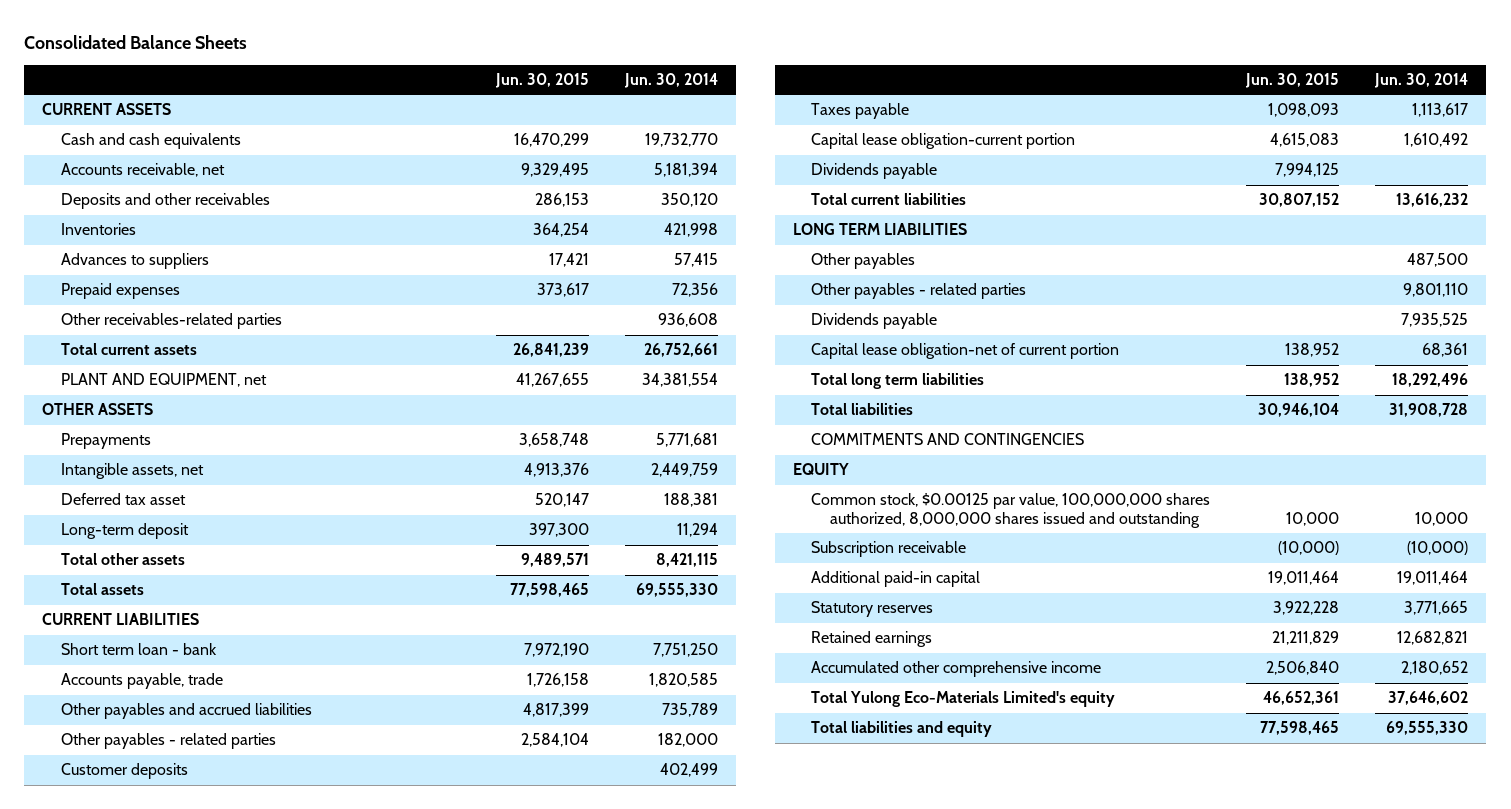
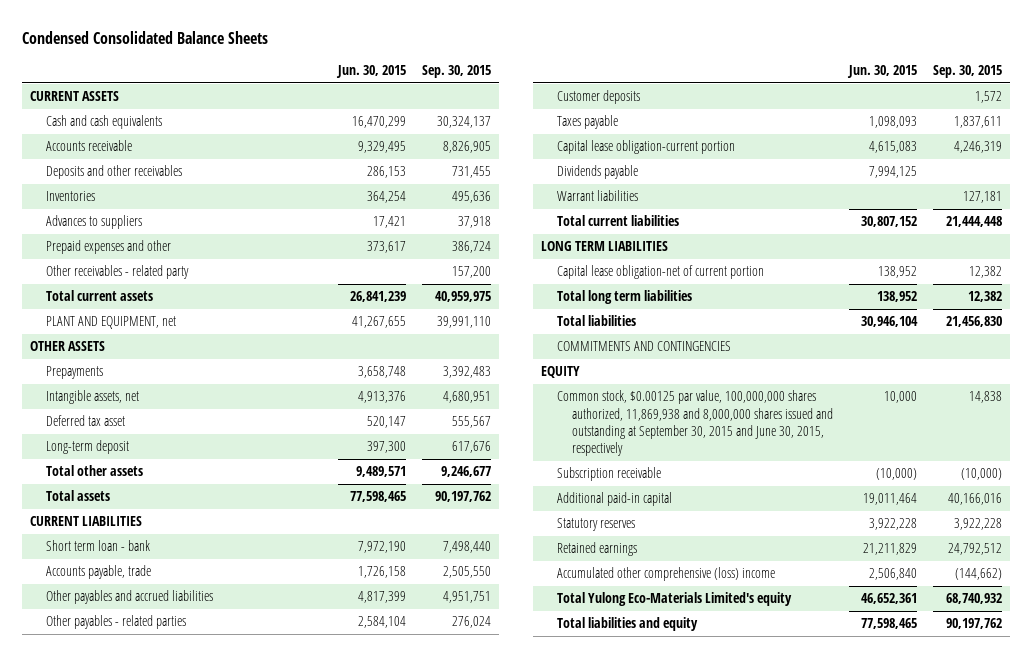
- Consolidated Balance Sheets
+ Condensed Consolidated Balance Sheets
- | Jun. 30, 2015 | Jun. 30, 2014
+ | Jun. 30, 2015 | Sep. 30, 2015
- Accounts receivable, net | 9,329,495 | 5,181,394
+ Accounts receivable | 9,329,495 | 8,826,905
- Prepaid expenses | 373,617 | 72,356
- Other receivables-related parties | | 936,608
+ Prepaid expenses and other | 373,617 | 386,724
+ Other receivables - related party | | 157,200
+ Warrant liabilities | | 127,181
- Other payables | | 487,500
- Other payables - related parties | | 9,801,110
- Dividends payable | | 7,935,525
- Common stock, $0.00125 par value, 100,000,000 shares authorized, 8,000,000 shares issued and outstanding | 10,000 | 10,000
+ Common stock, $0.00125 par value, 100,000,000 shares authorized, 11,869,938 and 8,000,000 shares issued and outstanding at September 30, 2015 and June 30, 2015, respectively | 10,000 | 14,838
- Accumulated other comprehensive income | 2,506,840 | 2,180,652
+ Accumulated other comprehensive (loss) income | 2,506,840 | (144,662)

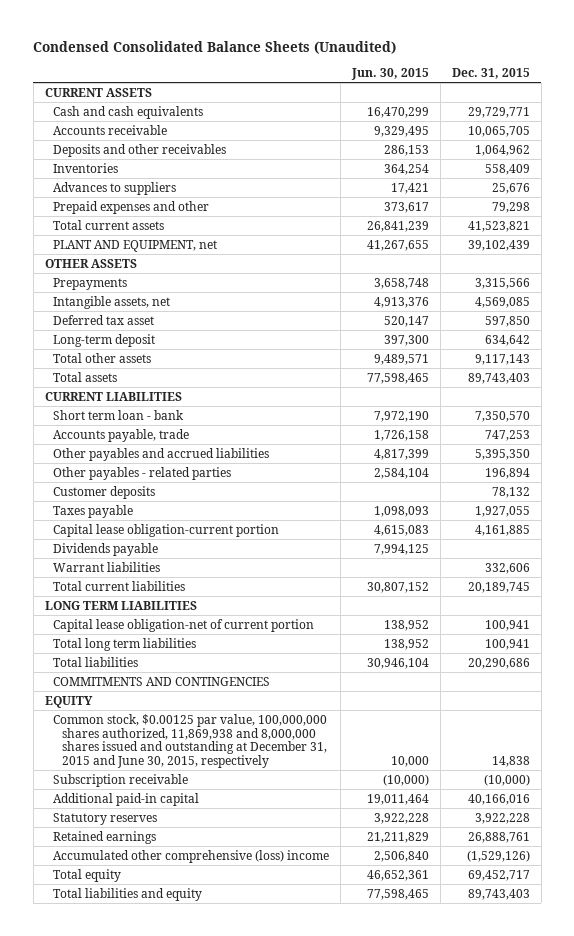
- Condensed Consolidated Balance Sheets
+ Condensed Consolidated Balance Sheets (Unaudited)
- | Jun. 30, 2015 | Sep. 30, 2015
+ | Jun. 30, 2015 | Dec. 31, 2015
- Other receivables - related party | | 157,200
- Common stock, $0.00125 par value, 100,000,000 shares authorized, 11,869,938 and 8,000,000 shares issued and outstanding at September 30, 2015 and June 30, 2015, respectively | 10,000 | 14,838
+ Common stock, $0.00125 par value, 100,000,000 shares authorized, 11,869,938 and 8,000,000 shares issued and outstanding at December 31, 2015 and June 30, 2015, respectively | 10,000 | 14,838
- Total Yulong Eco-Materials Limited's equity | 46,652,361 | 68,740,932
+ Total equity | 46,652,361 | 69,452,717

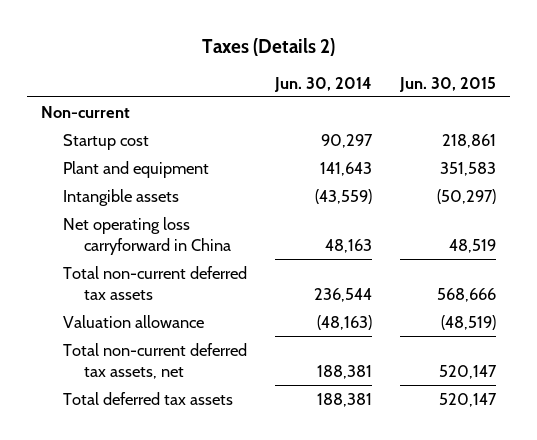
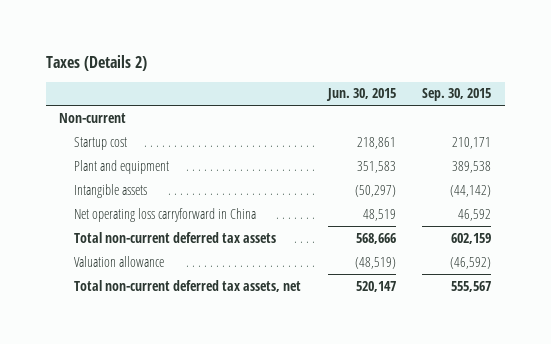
- | Jun. 30, 2014 | Jun. 30, 2015
+ | Jun. 30, 2015 | Sep. 30, 2015
- Total deferred tax assets | 188,381 | 520,147

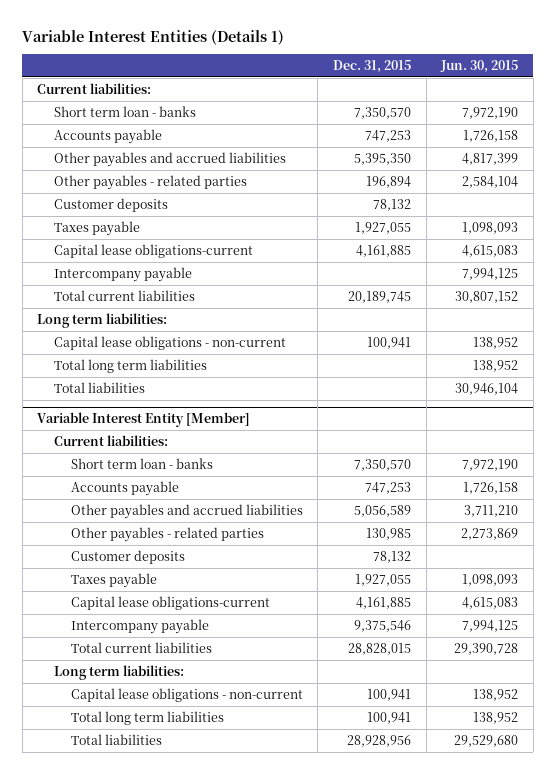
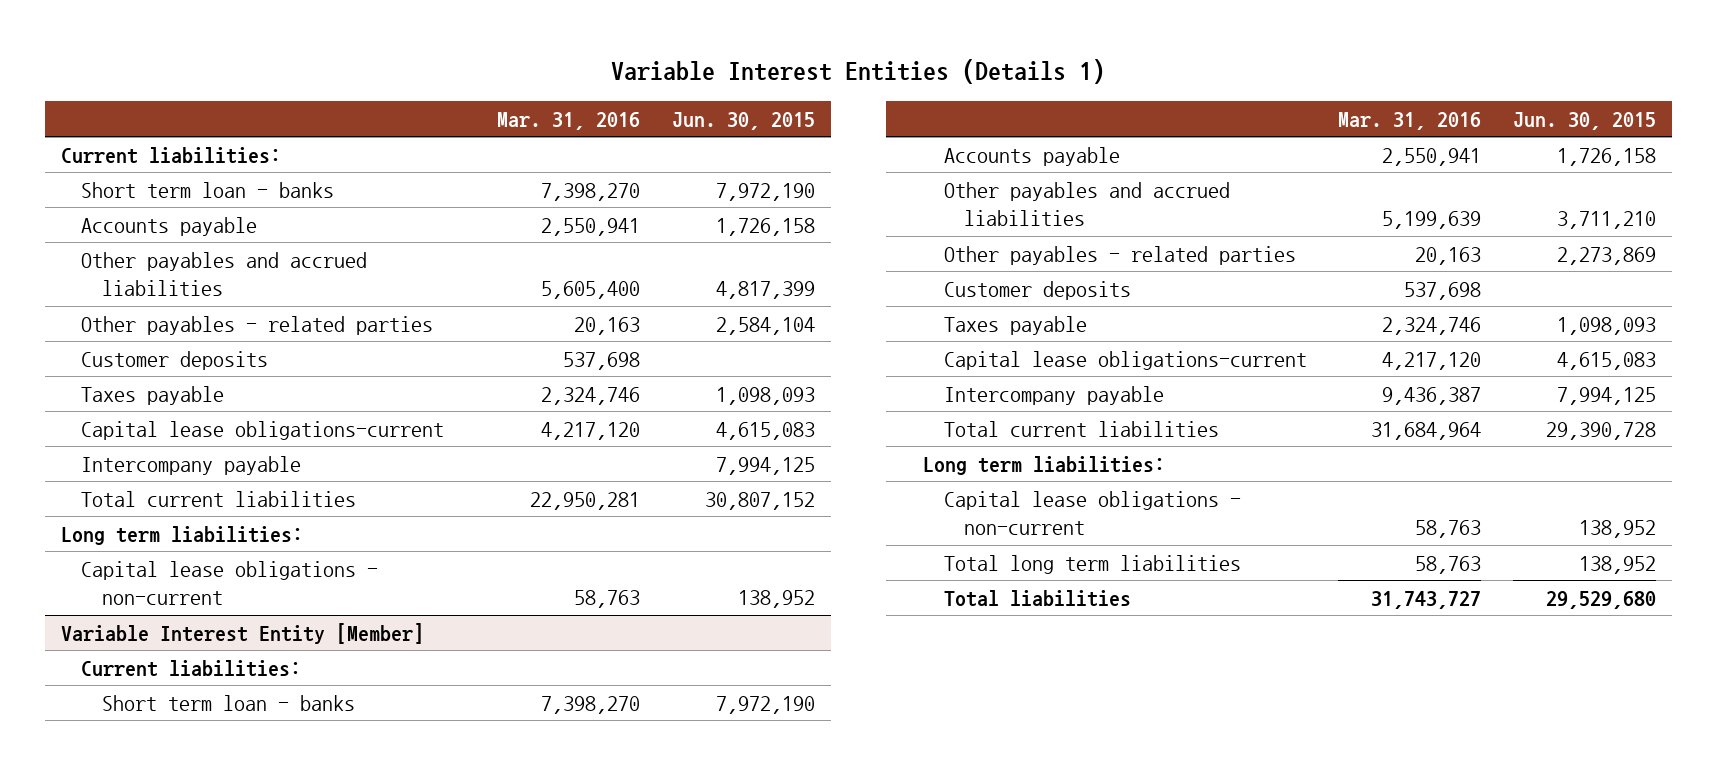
- | Dec. 31, 2015 | Jun. 30, 2015
+ | Mar. 31, 2016 | Jun. 30, 2015
- Total long term liabilities | | 138,952
- Total liabilities | | 30,946,104

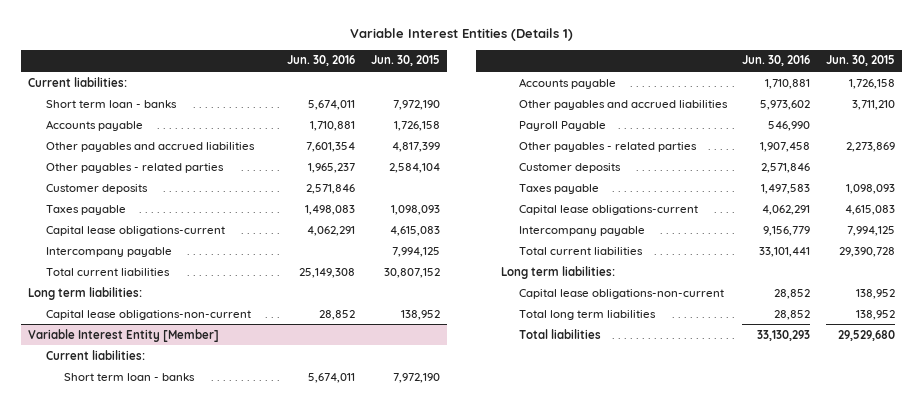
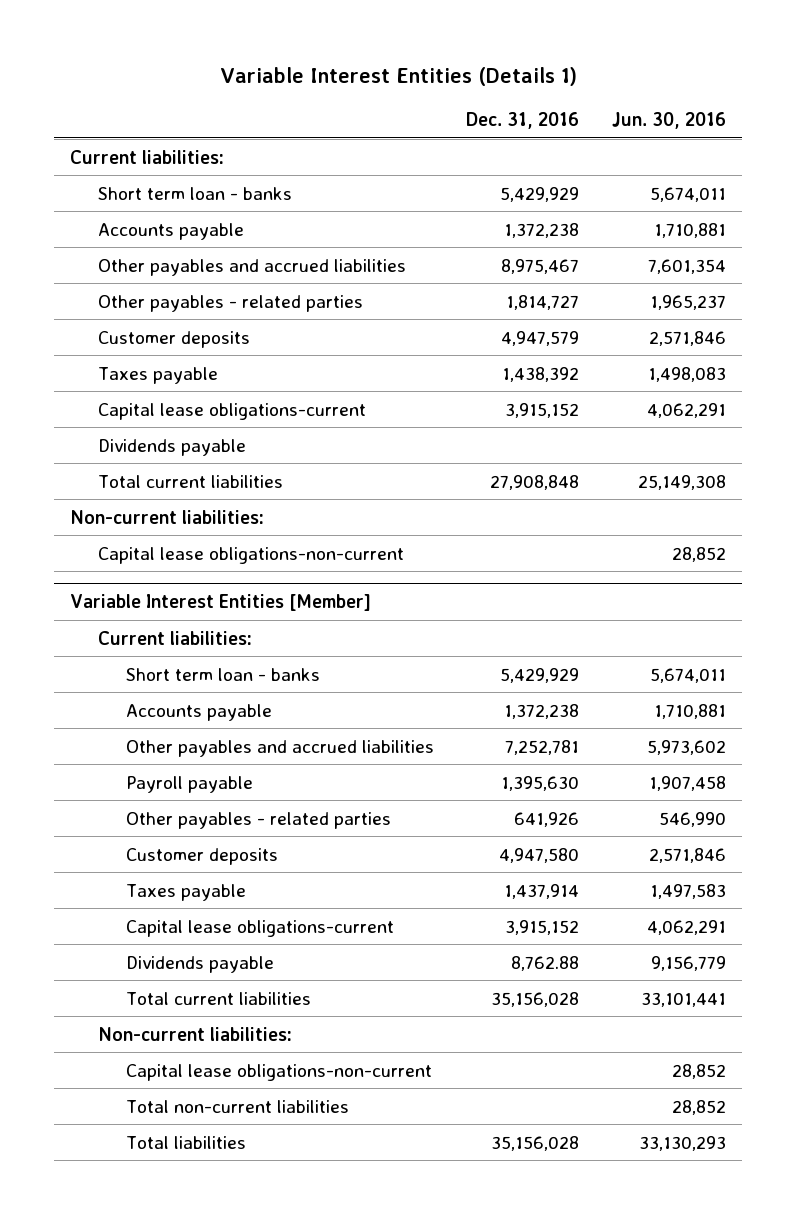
- | Jun. 30, 2016 | Jun. 30, 2015
+ | Dec. 31, 2016 | Jun. 30, 2016
- Intercompany payable | | 7,994,125
+ Dividends payable
- Long term liabilities:
+ Non-current liabilities:
- Variable Interest Entity [Member]
+ Variable Interest Entities [Member]
- Payroll Payable | 546,990 |
- Other payables - related parties | 1,907,458 | 2,273,869
+ Payroll payable | 1,395,630 | 1,907,458
+ Other payables - related parties | 641,926 | 546,990
- Intercompany payable | 9,156,779 | 7,994,125
+ Dividends payable | 8,762.88 | 9,156,779
- Long term liabilities:
+ Non-current liabilities:
- Total long term liabilities | 28,852 | 138,952
+ Total non-current liabilities | | 28,852

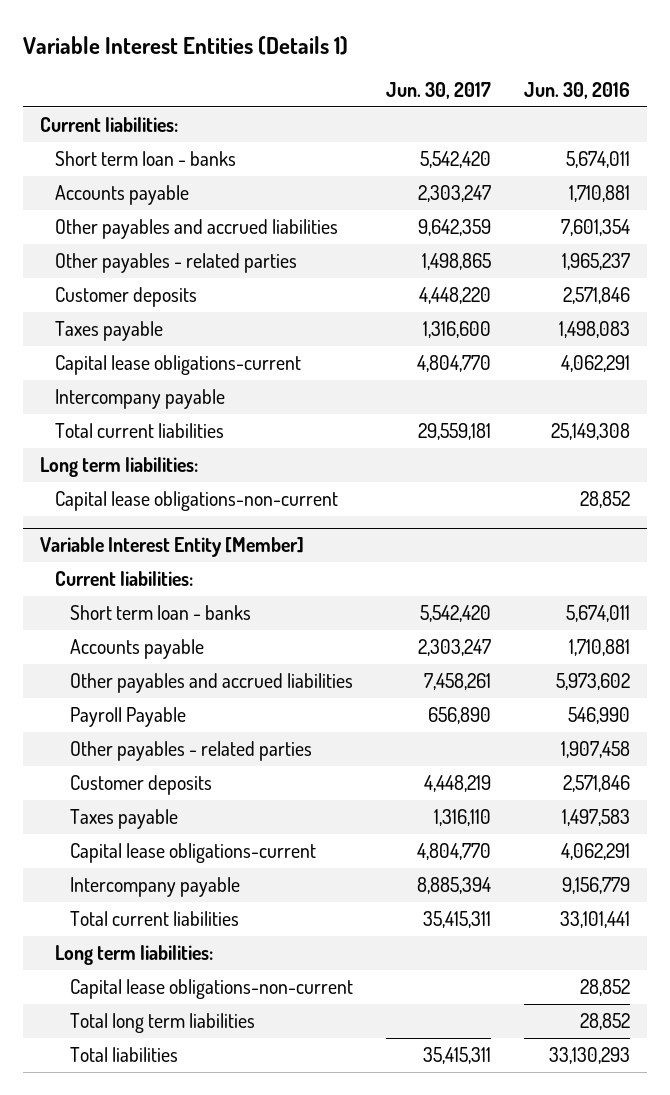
- | Dec. 31, 2016 | Jun. 30, 2016
+ | Jun. 30, 2017 | Jun. 30, 2016
- Dividends payable
+ Intercompany payable
- Non-current liabilities:
+ Long term liabilities:
- Variable Interest Entities [Member]
+ Variable Interest Entity [Member]
- Payroll payable | 1,395,630 | 1,907,458
- Other payables - related parties | 641,926 | 546,990
+ Payroll Payable | 656,890 | 546,990
+ Other payables - related parties | | 1,907,458
- Dividends payable | 8,762.88 | 9,156,779
+ Intercompany payable | 8,885,394 | 9,156,779
- Non-current liabilities:
+ Long term liabilities:
- Total non-current liabilities | | 28,852
+ Total long term liabilities | | 28,852

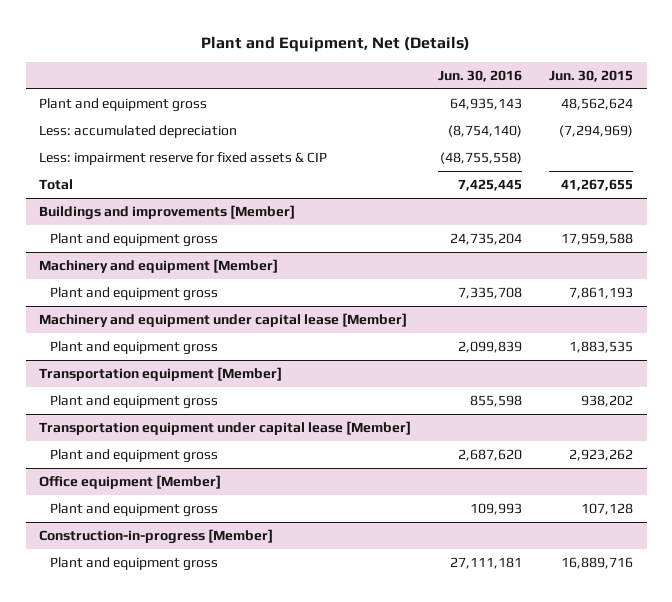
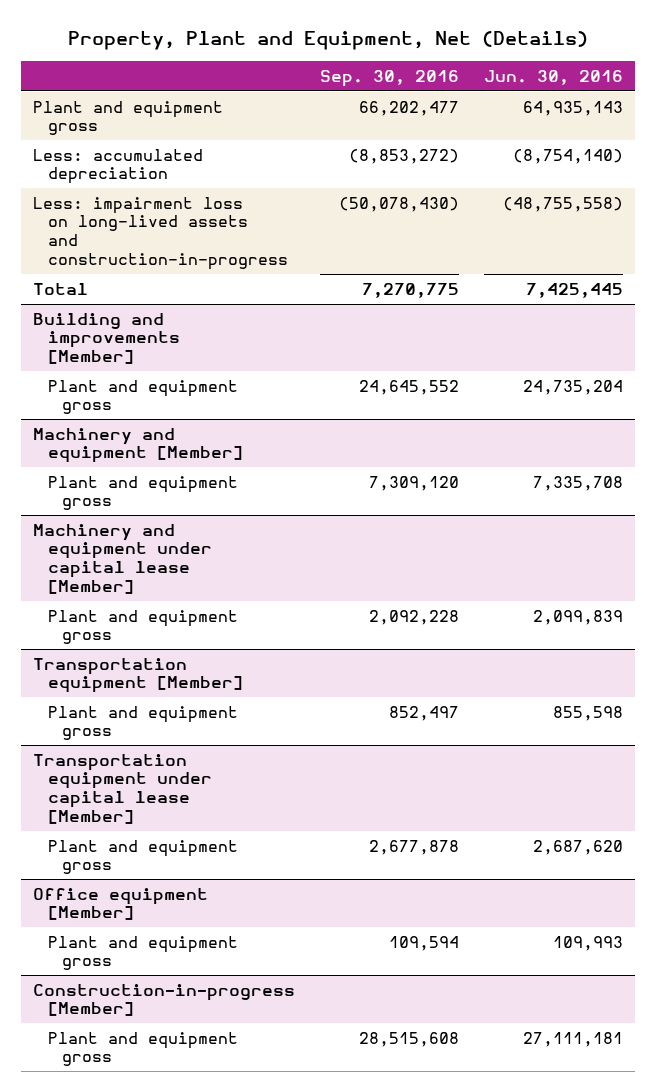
- Plant and Equipment, Net (Details)
+ Property, Plant and Equipment, Net (Details)
- | Jun. 30, 2016 | Jun. 30, 2015
+ | Sep. 30, 2016 | Jun. 30, 2016
- Less: impairment reserve for fixed assets & CIP | (48,755,558) |
+ Less: impairment loss on long-lived assets and construction-in-progress | (50,078,430) | (48,755,558)
- Buildings and improvements [Member]
+ Building and improvements [Member]

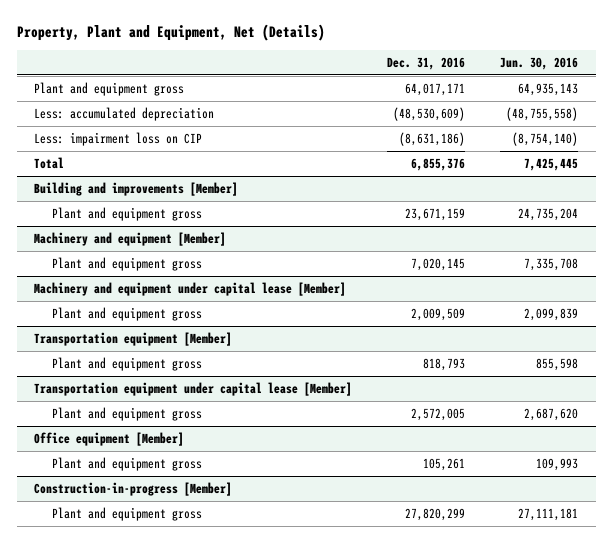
- | Sep. 30, 2016 | Jun. 30, 2016
+ | Dec. 31, 2016 | Jun. 30, 2016
- Less: accumulated depreciation | (8,853,272) | (8,754,140)
- Less: impairment loss on long-lived assets and construction-in-progress | (50,078,430) | (48,755,558)
+ Less: accumulated depreciation | (48,530,609) | (48,755,558)
+ Less: impairment loss on CIP | (8,631,186) | (8,754,140)

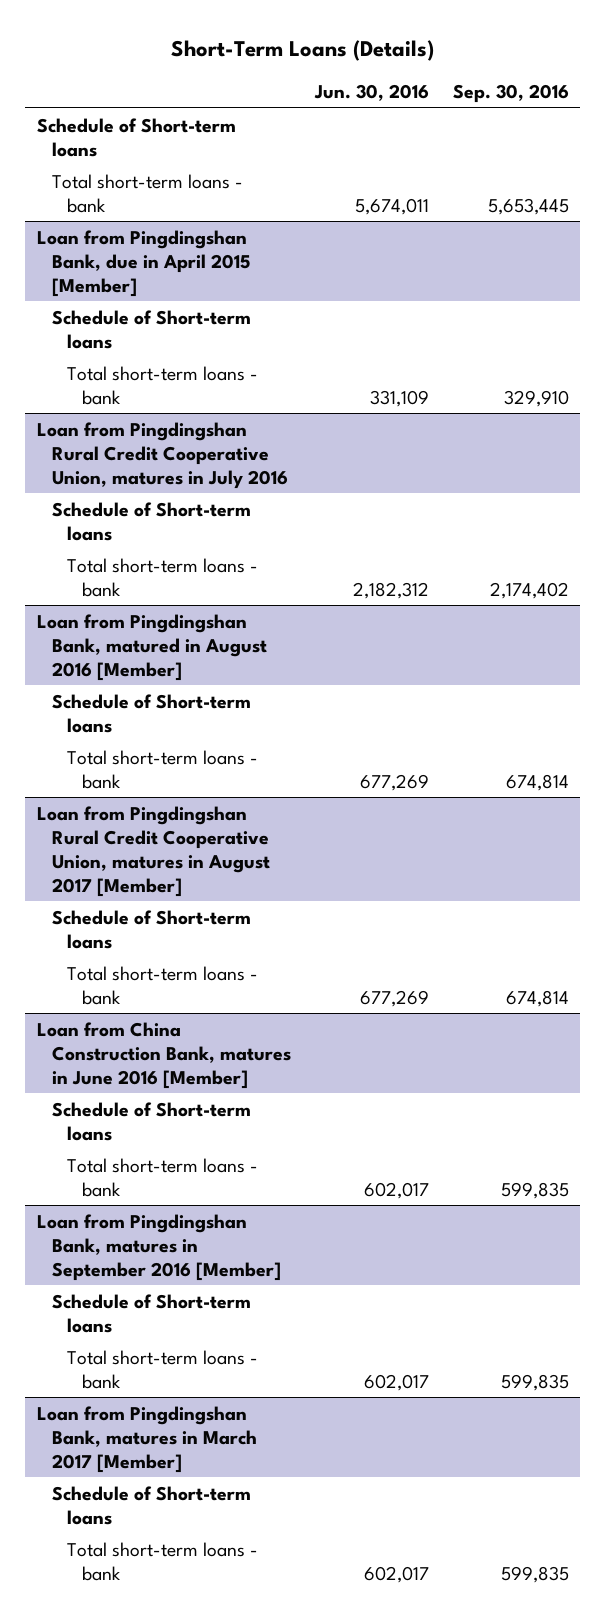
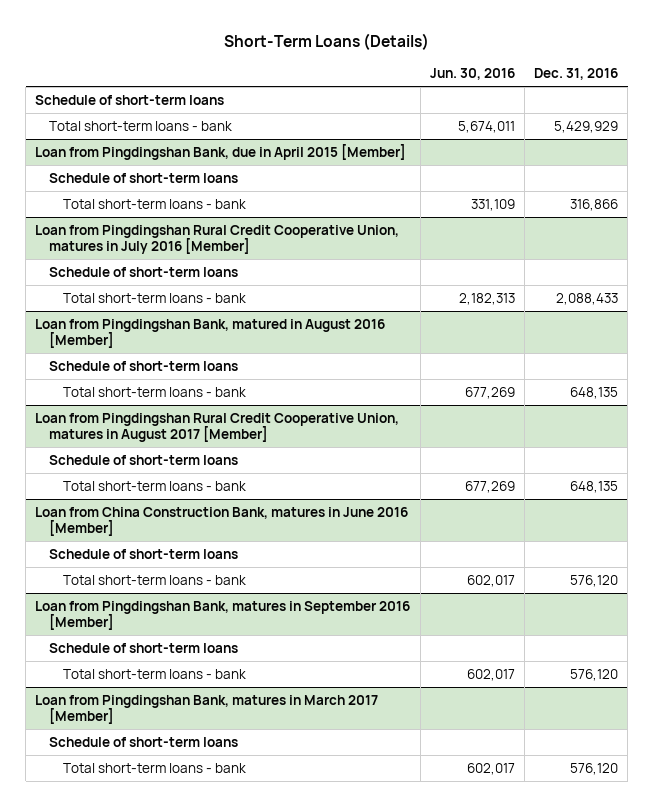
- | Jun. 30, 2016 | Sep. 30, 2016
+ | Jun. 30, 2016 | Dec. 31, 2016
- Schedule of Short-term loans
+ Schedule of short-term loans
@ Loan from Pingdingshan Bank, due in April 2015 [Member]
- Schedule of Short-term loans
+ Schedule of short-term loans
- Loan from Pingdingshan Rural Credit Cooperative Union, matures in July 2016
- Schedule of Short-term loans
- Total short-term loans - bank | 2,182,312 | 2,174,402
+ Loan from Pingdingshan Rural Credit Cooperative Union, matures in July 2016 [Member]
+ Schedule of short-term loans
+ Total short-term loans - bank | 2,182,313 | 2,088,433
@ Loan from Pingdingshan Bank, matured in August 2016 [Member]
- Schedule of Short-term loans
+ Schedule of short-term loans
@ Loan from Pingdingshan Rural Credit Cooperative Union, matures in August 2017 [Member]
- Schedule of Short-term loans
+ Schedule of short-term loans
@ Loan from China Construction Bank, matures in June 2016 [Member]
- Schedule of Short-term loans
+ Schedule of short-term loans
@ Loan from Pingdingshan Bank, matures in September 2016 [Member]
- Schedule of Short-term loans
+ Schedule of short-term loans
@ Loan from Pingdingshan Bank, matures in March 2017 [Member]
- Schedule of Short-term loans
+ Schedule of short-term loans

